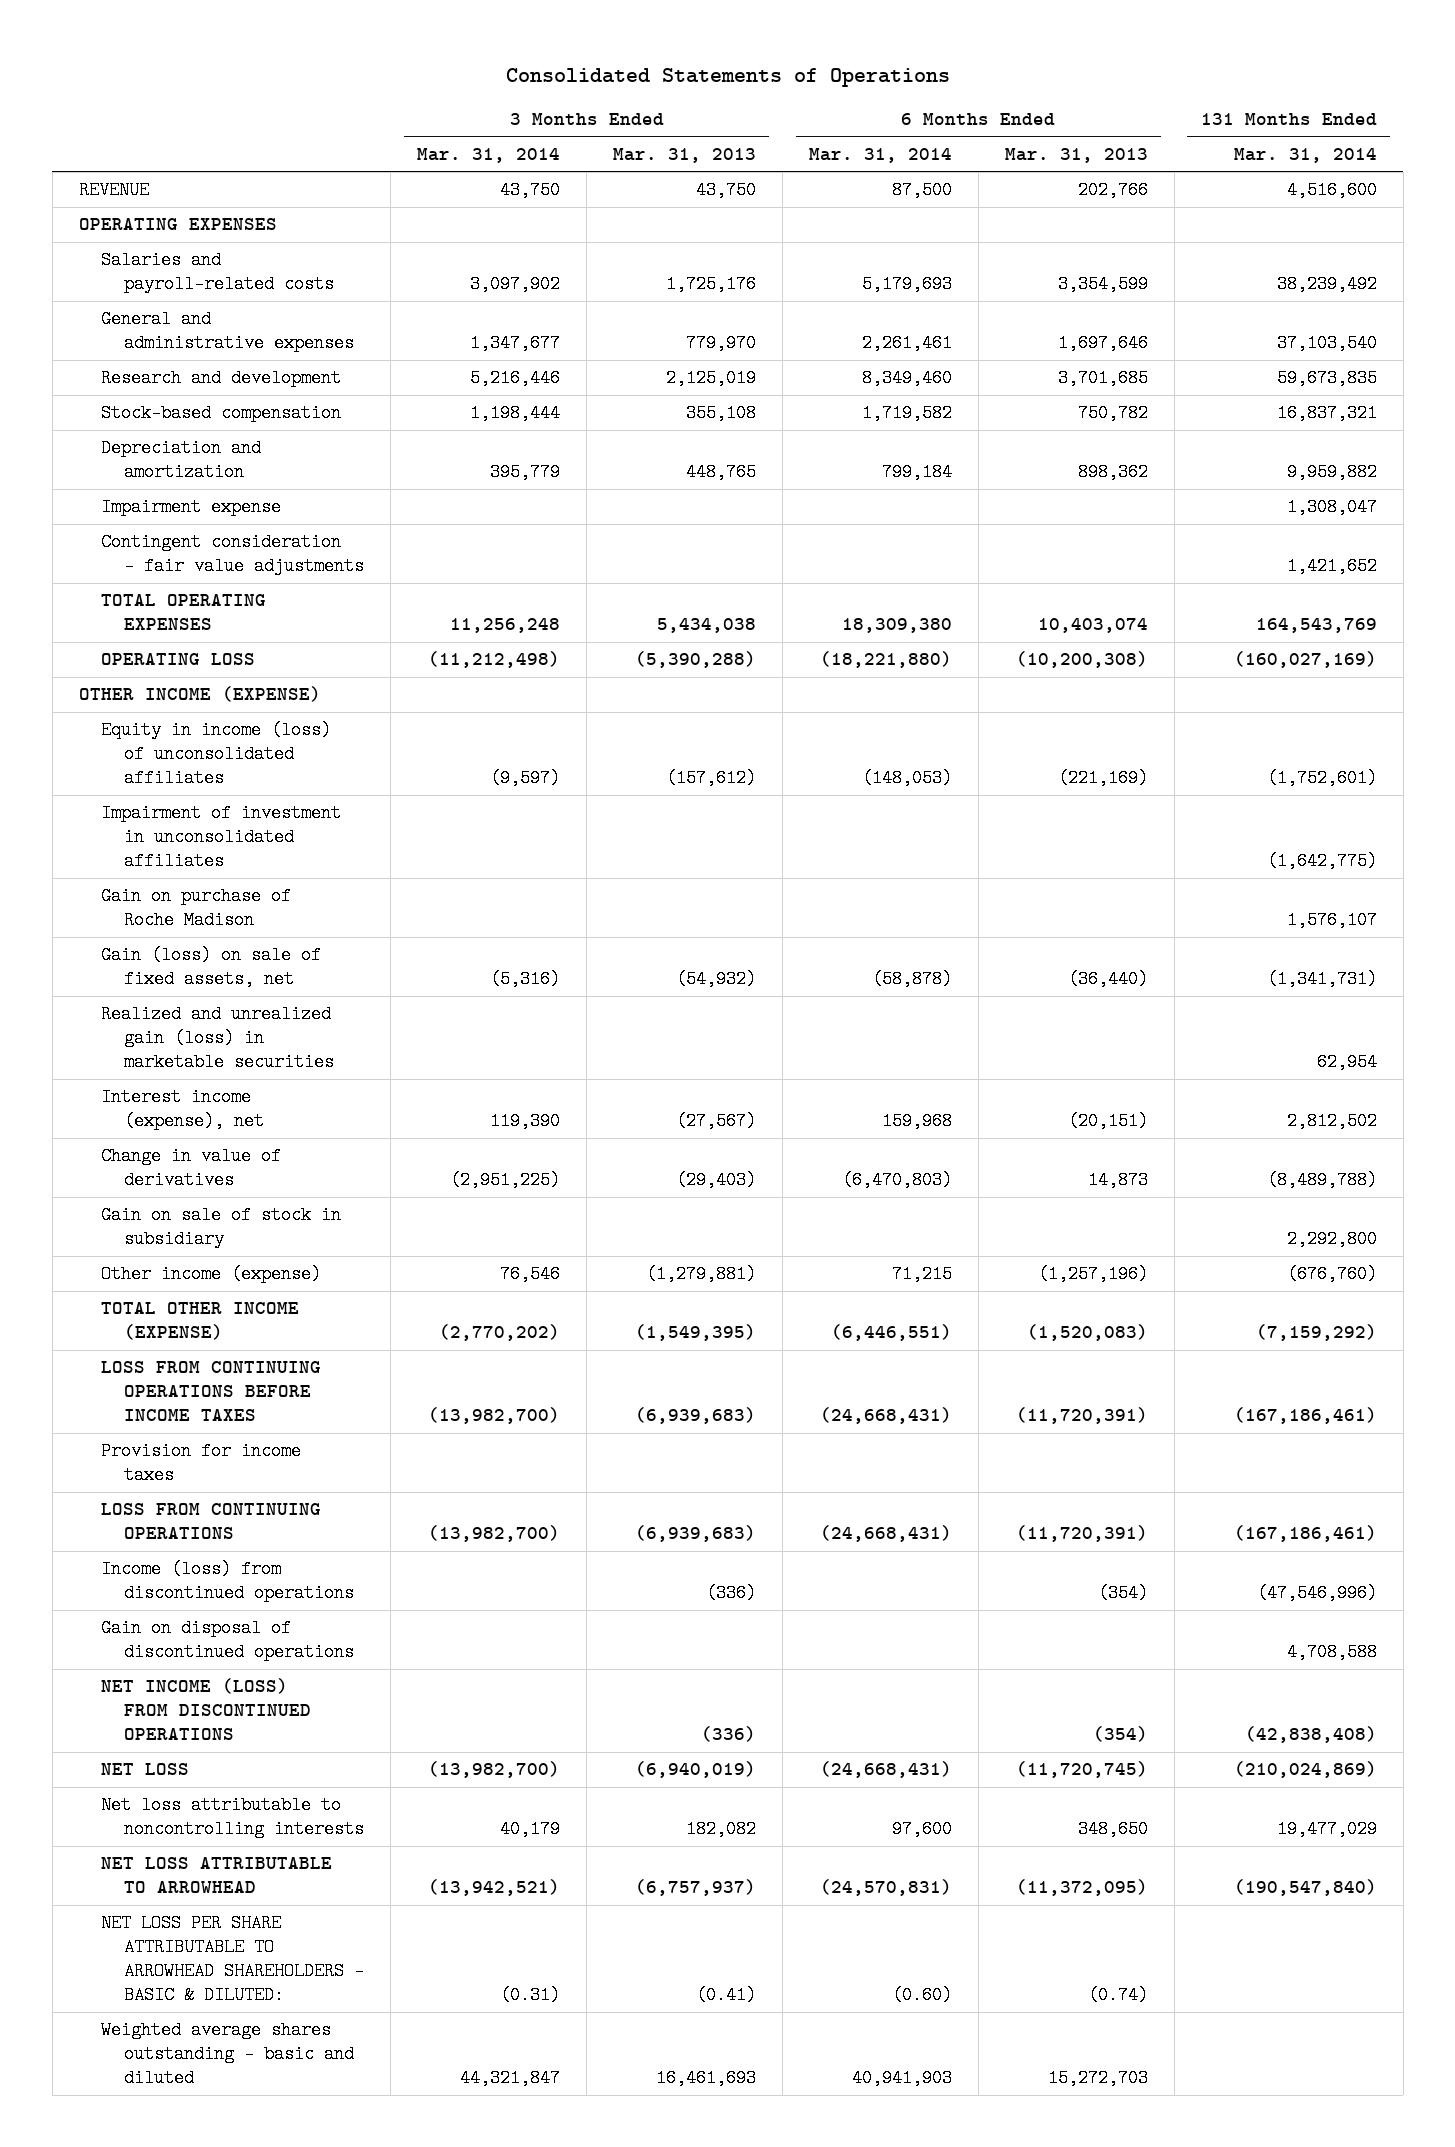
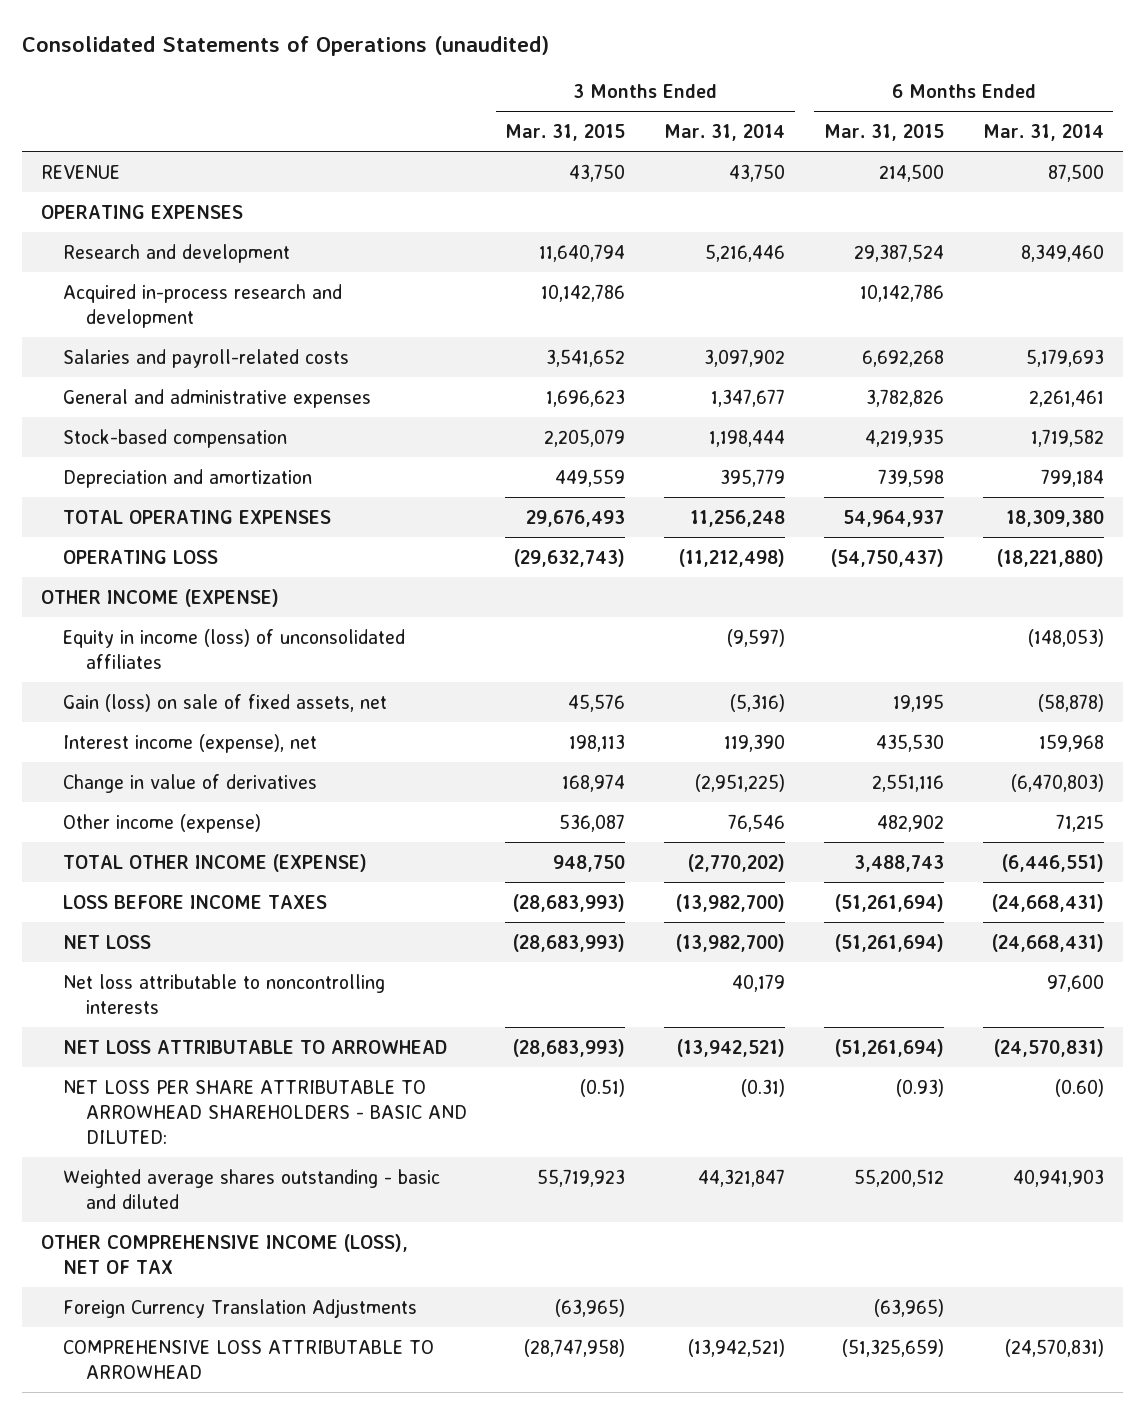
- Consolidated Statements of Operations
+ Consolidated Statements of Operations (unaudited)
- | 3 Months Ended Mar. 31, 2014 | 3 Months Ended Mar. 31, 2013 | 6 Months Ended Mar. 31, 2014 | 6 Months Ended Mar. 31, 2013 | 131 Months Ended Mar. 31, 2014
+ | 3 Months Ended Mar. 31, 2015 | 3 Months Ended Mar. 31, 2014 | 6 Months Ended Mar. 31, 2015 | 6 Months Ended Mar. 31, 2014
moved up: Research and development | 11,640,794 | 5,216,446 | 29,387,524 | 8,349,460
+ Acquired in-process research and development | 10,142,786 | | 10,142,786 |
- Impairment expense | | | | | 1,308,047
- Contingent consideration - fair value adjustments | | | | | 1,421,652
- Impairment of investment in unconsolidated affiliates | | | | | (1,642,775)
- Gain on purchase of Roche Madison | | | | | 1,576,107
- Realized and unrealized gain (loss) in marketable securities | | | | | 62,954
- Gain on sale of stock in subsidiary | | | | | 2,292,800
- LOSS FROM CONTINUING OPERATIONS BEFORE INCOME TAXES | (13,982,700) | (6,939,683) | (24,668,431) | (11,720,391) | (167,186,461)
- Provision for income taxes
- LOSS FROM CONTINUING OPERATIONS | (13,982,700) | (6,939,683) | (24,668,431) | (11,720,391) | (167,186,461)
- Income (loss) from discontinued operations | | (336) | | (354) | (47,546,996)
- Gain on disposal of discontinued operations | | | | | 4,708,588
- NET INCOME (LOSS) FROM DISCONTINUED OPERATIONS | | (336) | | (354) | (42,838,408)
+ LOSS BEFORE INCOME TAXES | (28,683,993) | (13,982,700) | (51,261,694) | (24,668,431)
- NET LOSS PER SHARE ATTRIBUTABLE TO ARROWHEAD SHAREHOLDERS - BASIC & DILUTED: | (0.31) | (0.41) | (0.60) | (0.74) |
+ NET LOSS PER SHARE ATTRIBUTABLE TO ARROWHEAD SHAREHOLDERS - BASIC AND DILUTED: | (0.51) | (0.31) | (0.93) | (0.60)
+ OTHER COMPREHENSIVE INCOME (LOSS), NET OF TAX
+ Foreign Currency Translation Adjustments | (63,965) | | (63,965) |
+ COMPREHENSIVE LOSS ATTRIBUTABLE TO ARROWHEAD | (28,747,958) | (13,942,521) | (51,325,659) | (24,570,831)

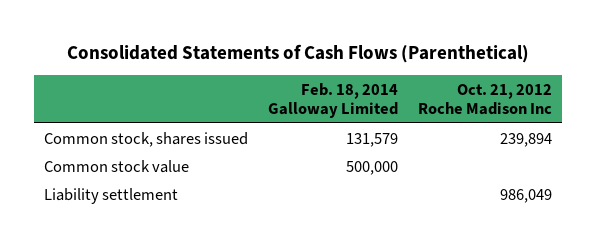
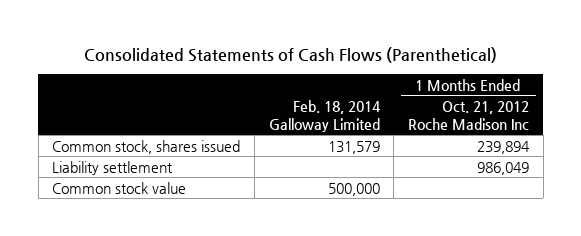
- | Feb. 18, 2014 Galloway Limited | Oct. 21, 2012 Roche Madison Inc
+ | Feb. 18, 2014 Galloway Limited | 1 Months Ended Oct. 21, 2012 Roche Madison Inc
moved down: Common stock value | 500,000 |

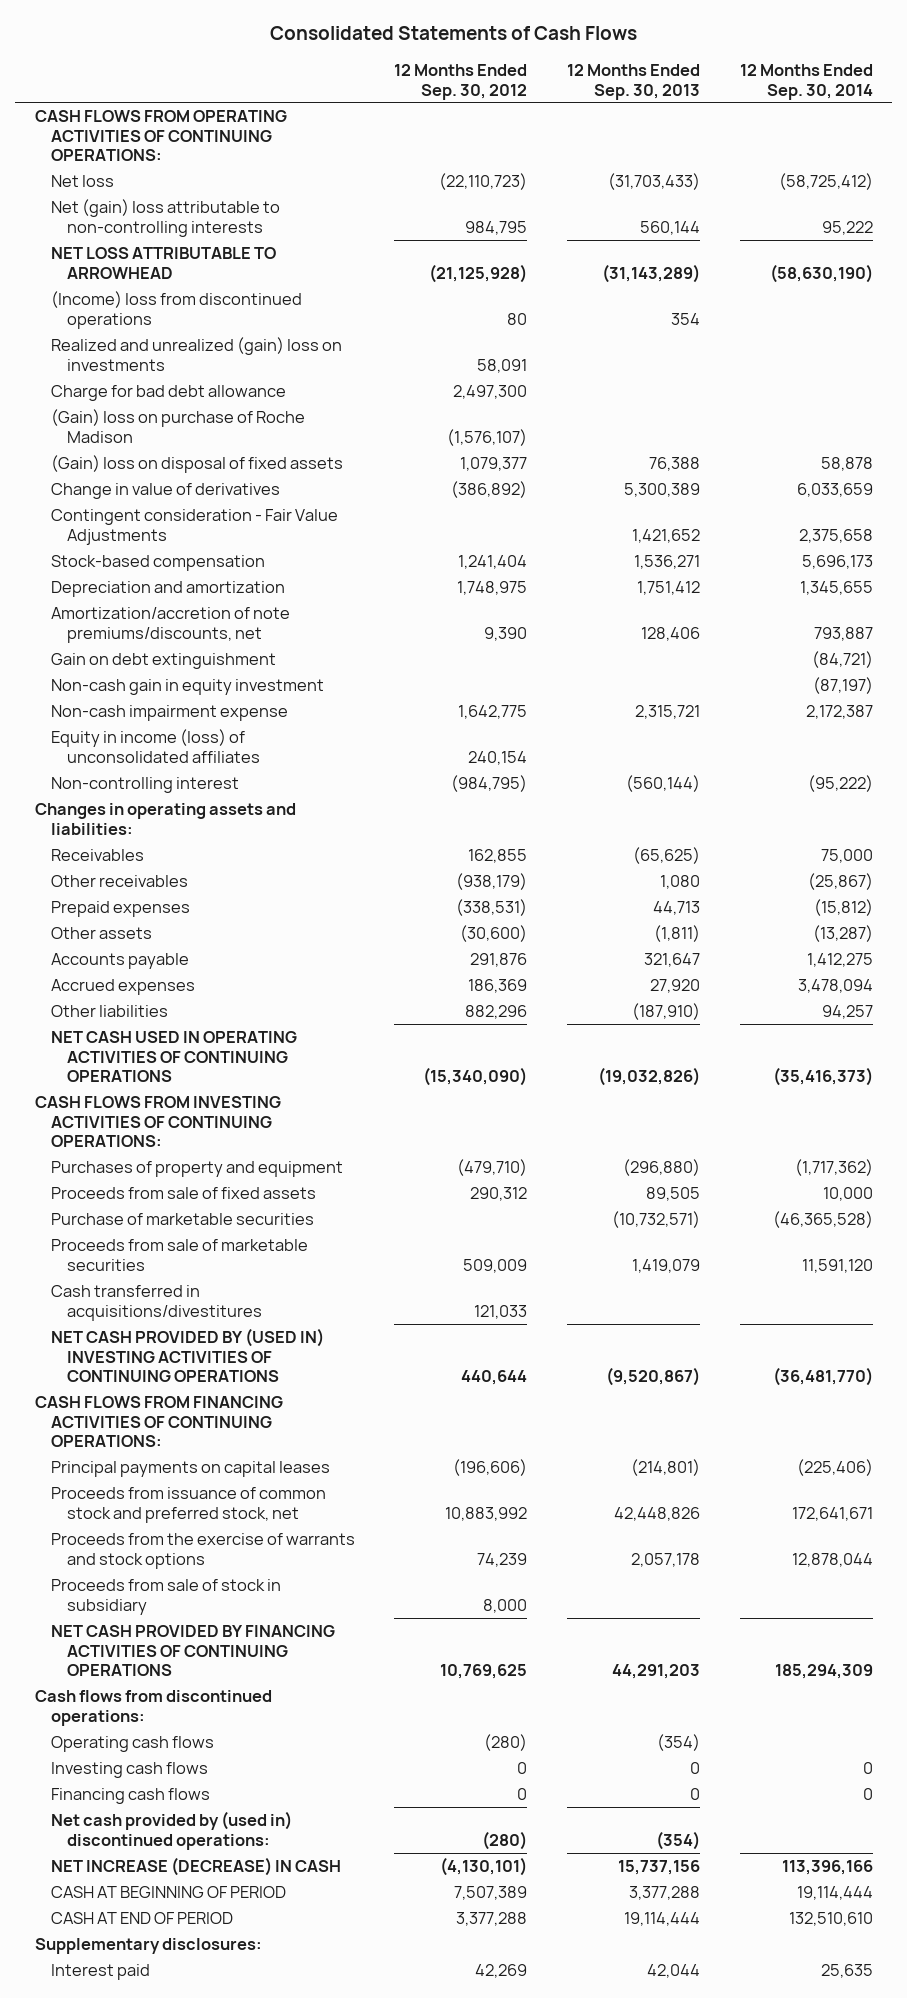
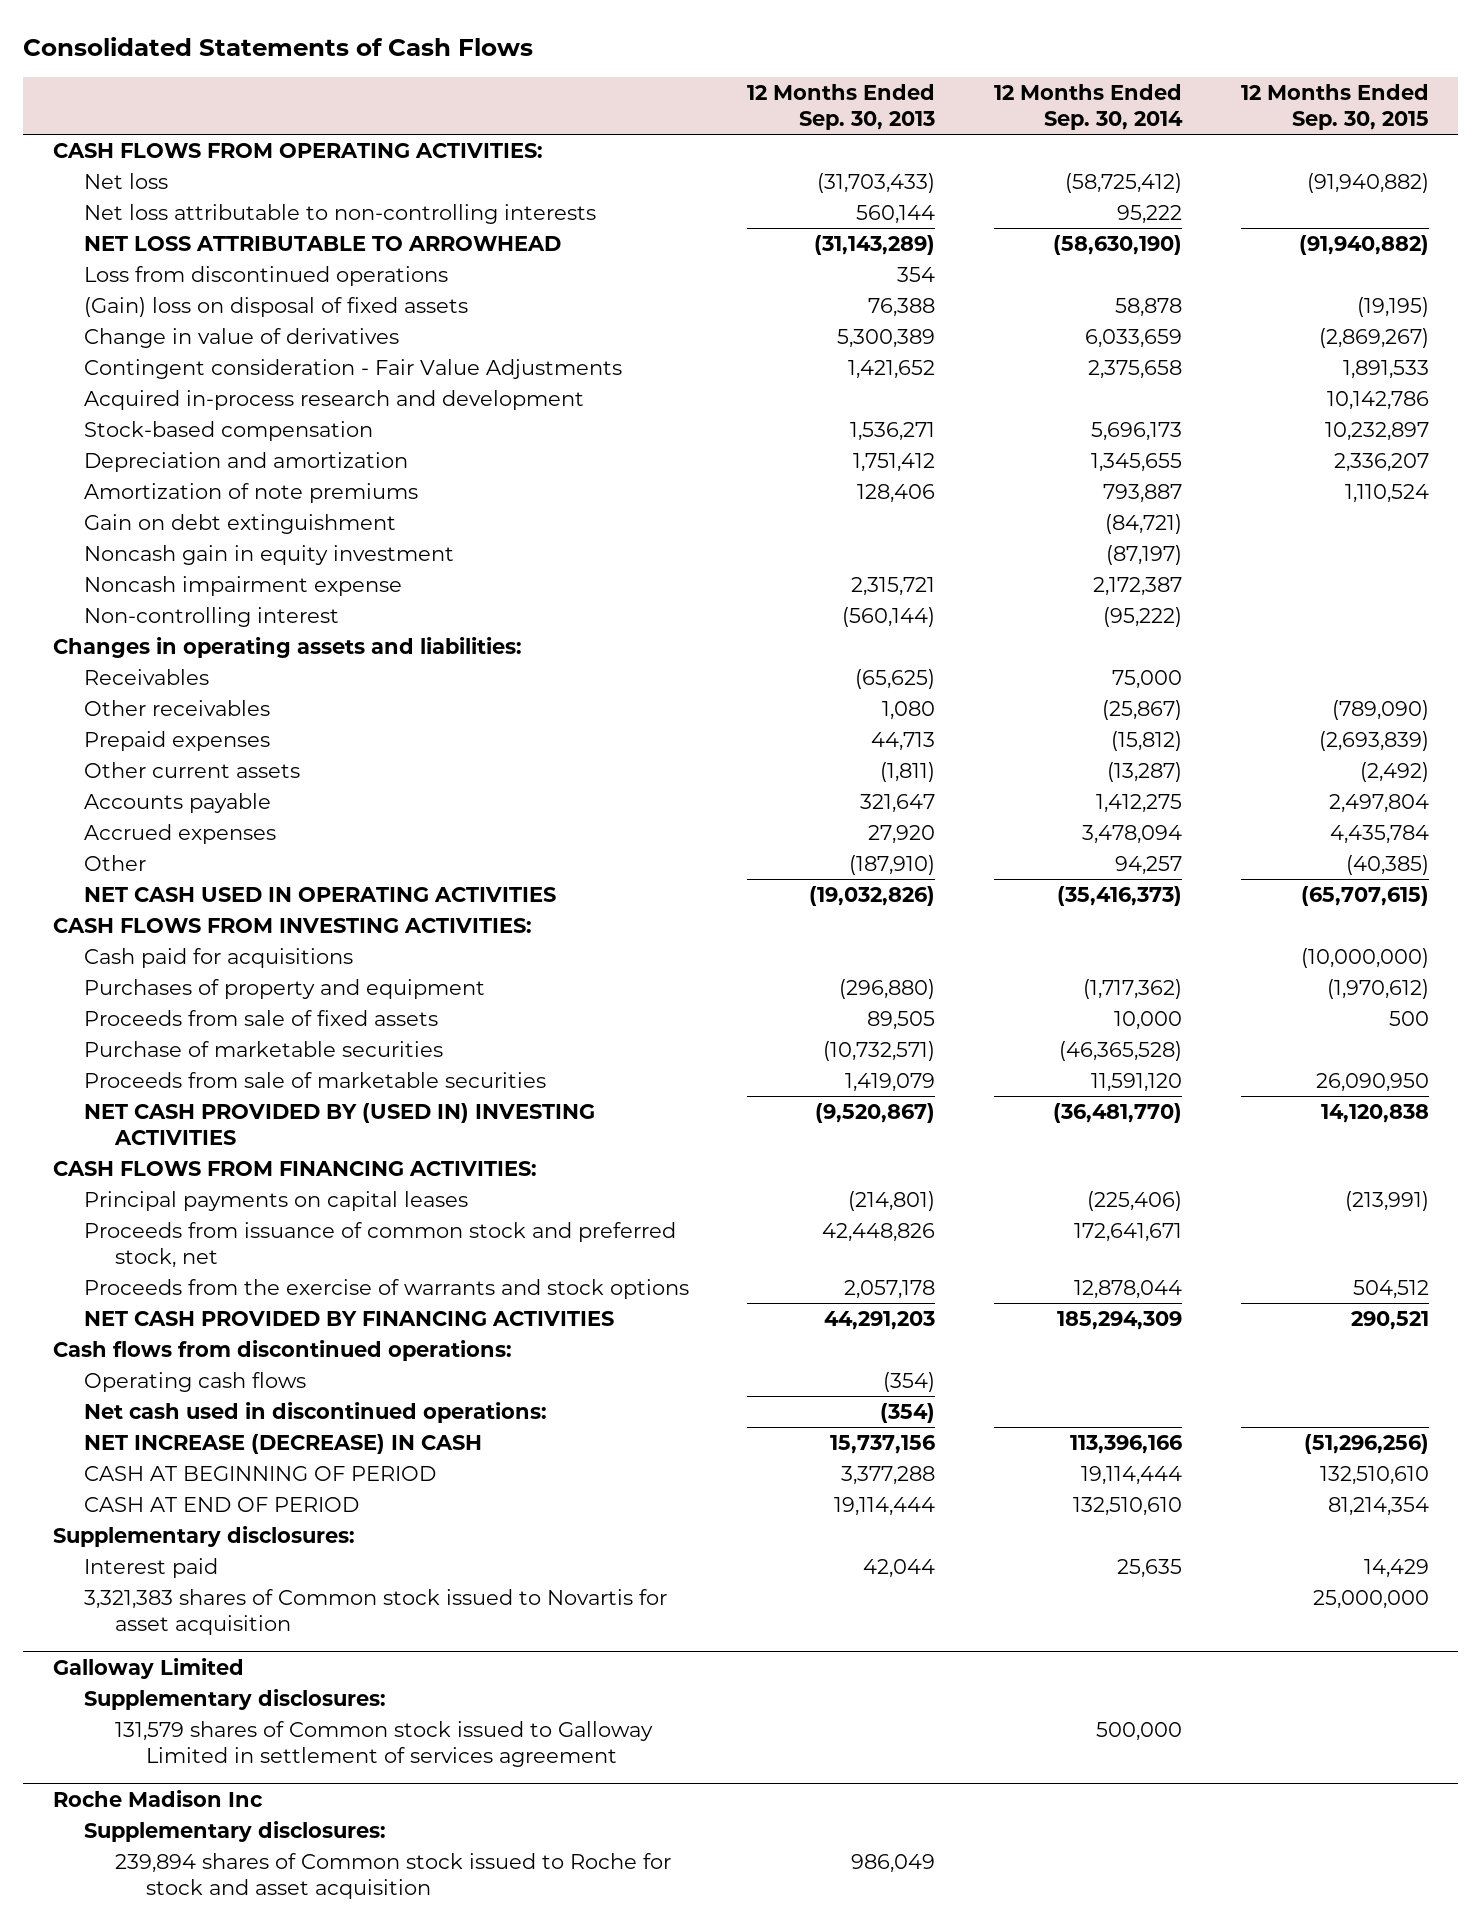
- | 12 Months Ended Sep. 30, 2012 | 12 Months Ended Sep. 30, 2013 | 12 Months Ended Sep. 30, 2014
+ | 12 Months Ended Sep. 30, 2013 | 12 Months Ended Sep. 30, 2014 | 12 Months Ended Sep. 30, 2015
- CASH FLOWS FROM OPERATING ACTIVITIES OF CONTINUING OPERATIONS:
+ CASH FLOWS FROM OPERATING ACTIVITIES:
- Net (gain) loss attributable to non-controlling interests | 984,795 | 560,144 | 95,222
+ Net loss attributable to non-controlling interests | 560,144 | 95,222 |
- (Income) loss from discontinued operations | 80 | 354 |
- Realized and unrealized (gain) loss on investments | 58,091 | |
- Charge for bad debt allowance | 2,497,300 | |
- (Gain) loss on purchase of Roche Madison | (1,576,107) | |
+ Loss from discontinued operations | 354 | |
+ Acquired in-process research and development | | | 10,142,786
- Amortization/accretion of note premiums/discounts, net | 9,390 | 128,406 | 793,887
+ Amortization of note premiums | 128,406 | 793,887 | 1,110,524
- Non-cash gain in equity investment | | | (87,197)
- Non-cash impairment expense | 1,642,775 | 2,315,721 | 2,172,387
- Equity in income (loss) of unconsolidated affiliates | 240,154 | |
+ Noncash gain in equity investment | | (87,197) |
+ Noncash impairment expense | 2,315,721 | 2,172,387 |
- Other assets | (30,600) | (1,811) | (13,287)
+ Other current assets | (1,811) | (13,287) | (2,492)
- Other liabilities | 882,296 | (187,910) | 94,257
- NET CASH USED IN OPERATING ACTIVITIES OF CONTINUING OPERATIONS | (15,340,090) | (19,032,826) | (35,416,373)
- CASH FLOWS FROM INVESTING ACTIVITIES OF CONTINUING OPERATIONS:
+ Other | (187,910) | 94,257 | (40,385)
+ NET CASH USED IN OPERATING ACTIVITIES | (19,032,826) | (35,416,373) | (65,707,615)
+ CASH FLOWS FROM INVESTING ACTIVITIES:
+ Cash paid for acquisitions | | | (10,000,000)
- Cash transferred in acquisitions/divestitures | 121,033 | |
- NET CASH PROVIDED BY (USED IN) INVESTING ACTIVITIES OF CONTINUING OPERATIONS | 440,644 | (9,520,867) | (36,481,770)
- CASH FLOWS FROM FINANCING ACTIVITIES OF CONTINUING OPERATIONS:
+ NET CASH PROVIDED BY (USED IN) INVESTING ACTIVITIES | (9,520,867) | (36,481,770) | 14,120,838
+ CASH FLOWS FROM FINANCING ACTIVITIES:
- Proceeds from sale of stock in subsidiary | 8,000 | |
- NET CASH PROVIDED BY FINANCING ACTIVITIES OF CONTINUING OPERATIONS | 10,769,625 | 44,291,203 | 185,294,309
+ NET CASH PROVIDED BY FINANCING ACTIVITIES | 44,291,203 | 185,294,309 | 290,521
- Investing cash flows | 0 | 0 | 0
- Financing cash flows | 0 | 0 | 0
- Net cash provided by (used in) discontinued operations: | (280) | (354) |
+ Net cash used in discontinued operations: | (354) | |
+ 3,321,383 shares of Common stock issued to Novartis for asset acquisition | | | 25,000,000
+ Galloway Limited
+ Supplementary disclosures:
+ 131,579 shares of Common stock issued to Galloway Limited in settlement of services agreement | | 500,000 |
+ Roche Madison Inc
+ Supplementary disclosures:
+ 239,894 shares of Common stock issued to Roche for stock and asset acquisition | 986,049 | |

